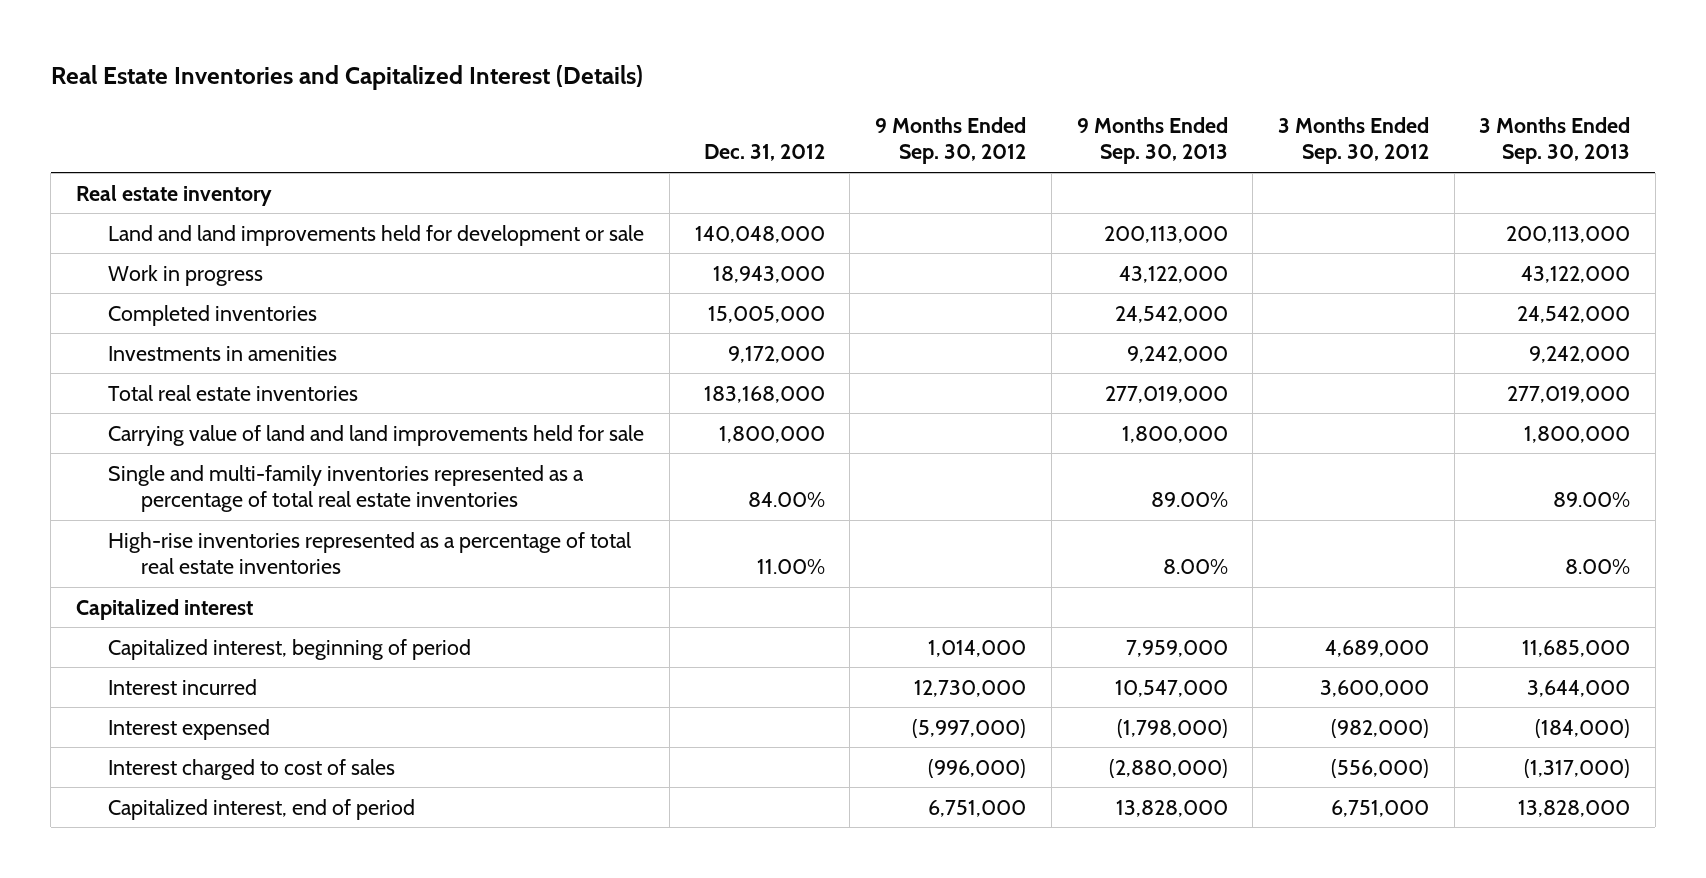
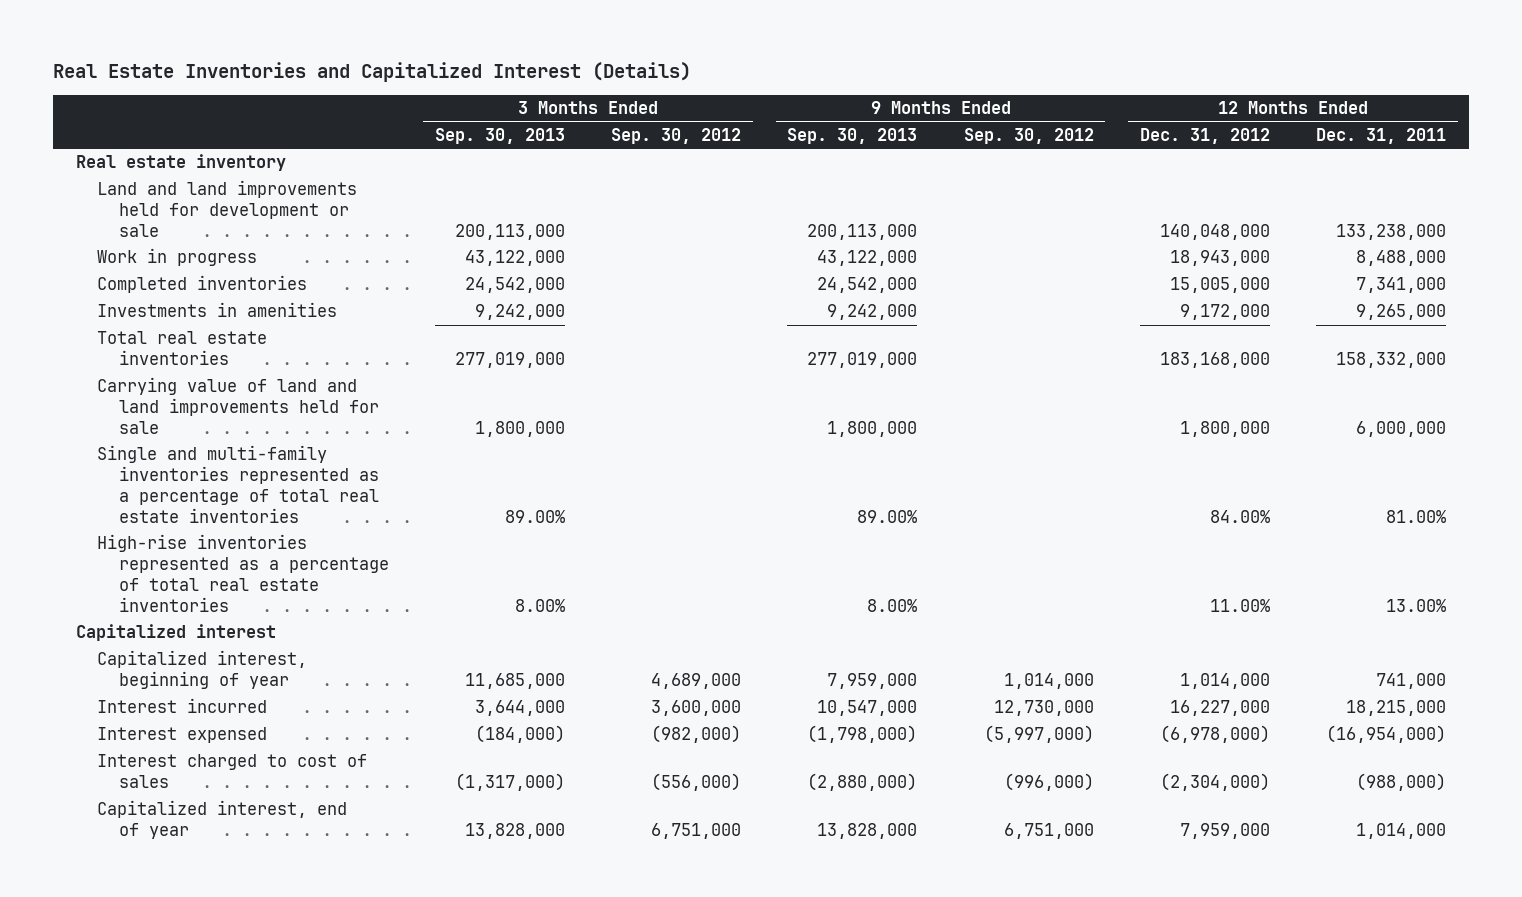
- | Dec. 31, 2012 | 9 Months Ended Sep. 30, 2012 | 9 Months Ended Sep. 30, 2013 | 3 Months Ended Sep. 30, 2012 | 3 Months Ended Sep. 30, 2013
+ | 3 Months Ended Sep. 30, 2013 | 3 Months Ended Sep. 30, 2012 | 9 Months Ended Sep. 30, 2013 | 9 Months Ended Sep. 30, 2012 | 12 Months Ended Dec. 31, 2012 | 12 Months Ended Dec. 31, 2011
- Capitalized interest, beginning of period | | 1,014,000 | 7,959,000 | 4,689,000 | 11,685,000
+ Capitalized interest, beginning of year | 11,685,000 | 4,689,000 | 7,959,000 | 1,014,000 | 1,014,000 | 741,000
- Capitalized interest, end of period | | 6,751,000 | 13,828,000 | 6,751,000 | 13,828,000
+ Capitalized interest, end of year | 13,828,000 | 6,751,000 | 13,828,000 | 6,751,000 | 7,959,000 | 1,014,000

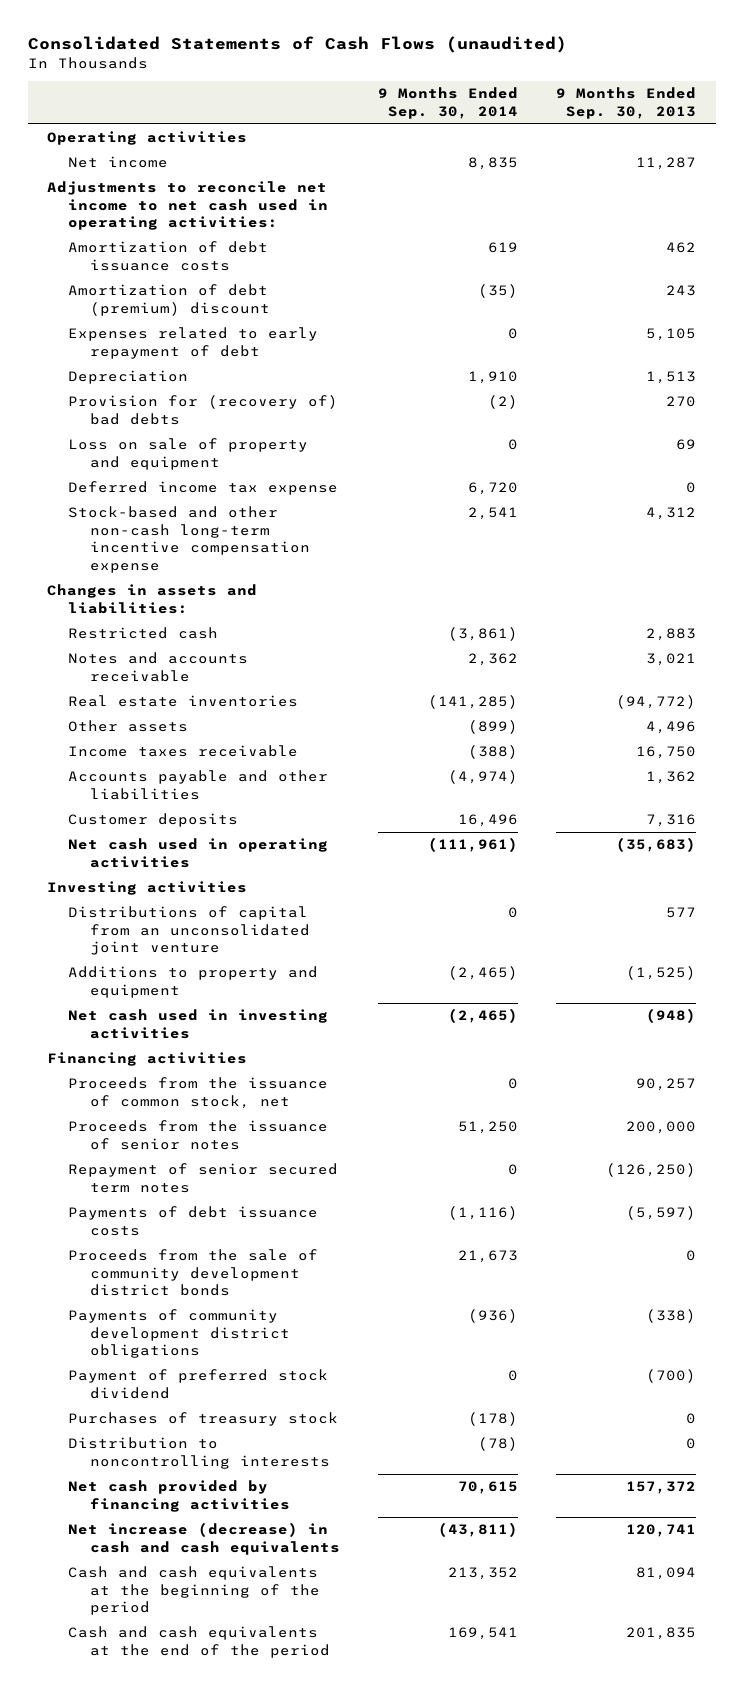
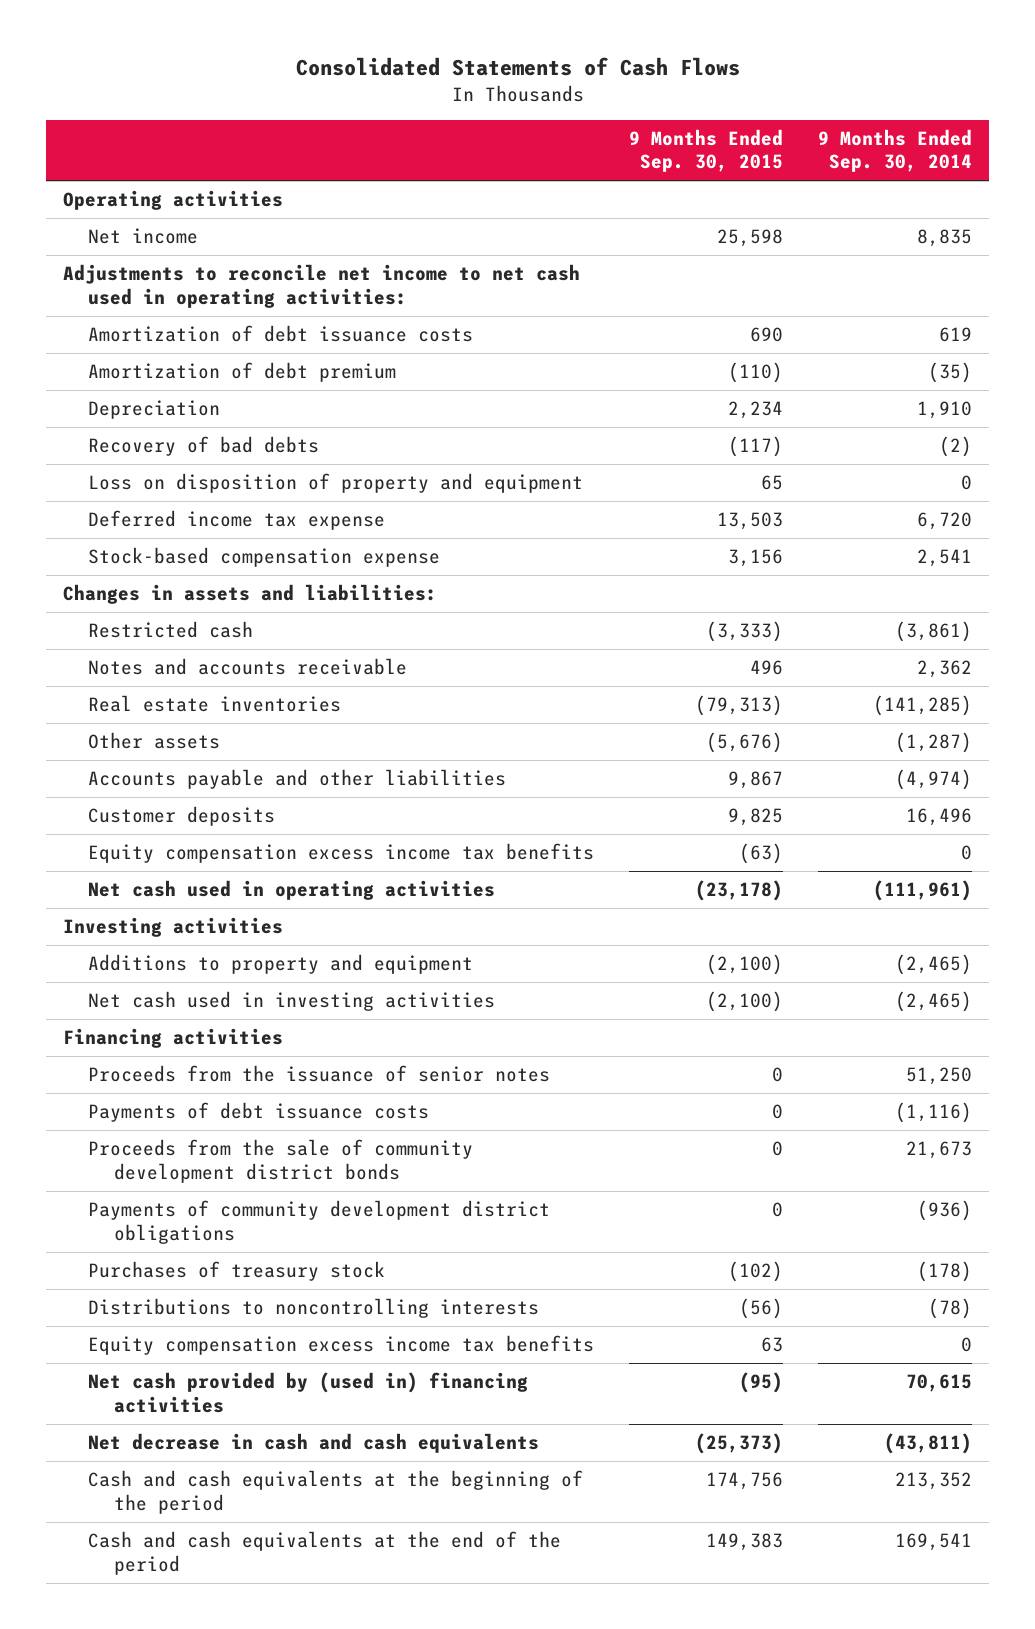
- Consolidated Statements of Cash Flows (unaudited)
+ Consolidated Statements of Cash Flows
- | 9 Months Ended Sep. 30, 2014 | 9 Months Ended Sep. 30, 2013
+ | 9 Months Ended Sep. 30, 2015 | 9 Months Ended Sep. 30, 2014
- Amortization of debt (premium) discount | (35) | 243
- Expenses related to early repayment of debt | 0 | 5,105
+ Amortization of debt premium | (110) | (35)
- Provision for (recovery of) bad debts | (2) | 270
- Loss on sale of property and equipment | 0 | 69
+ Recovery of bad debts | (117) | (2)
+ Loss on disposition of property and equipment | 65 | 0
- Stock-based and other non-cash long-term incentive compensation expense | 2,541 | 4,312
+ Stock-based compensation expense | 3,156 | 2,541
- Other assets | (899) | 4,496
- Income taxes receivable | (388) | 16,750
+ Other assets | (5,676) | (1,287)
+ Equity compensation excess income tax benefits | (63) | 0
- Distributions of capital from an unconsolidated joint venture | 0 | 577
- Proceeds from the issuance of common stock, net | 0 | 90,257
- Repayment of senior secured term notes | 0 | (126,250)
- Payment of preferred stock dividend | 0 | (700)
- Distribution to noncontrolling interests | (78) | 0
- Net cash provided by financing activities | 70,615 | 157,372
- Net increase (decrease) in cash and cash equivalents | (43,811) | 120,741
+ Distributions to noncontrolling interests | (56) | (78)
+ Equity compensation excess income tax benefits | 63 | 0
+ Net cash provided by (used in) financing activities | (95) | 70,615
+ Net decrease in cash and cash equivalents | (25,373) | (43,811)

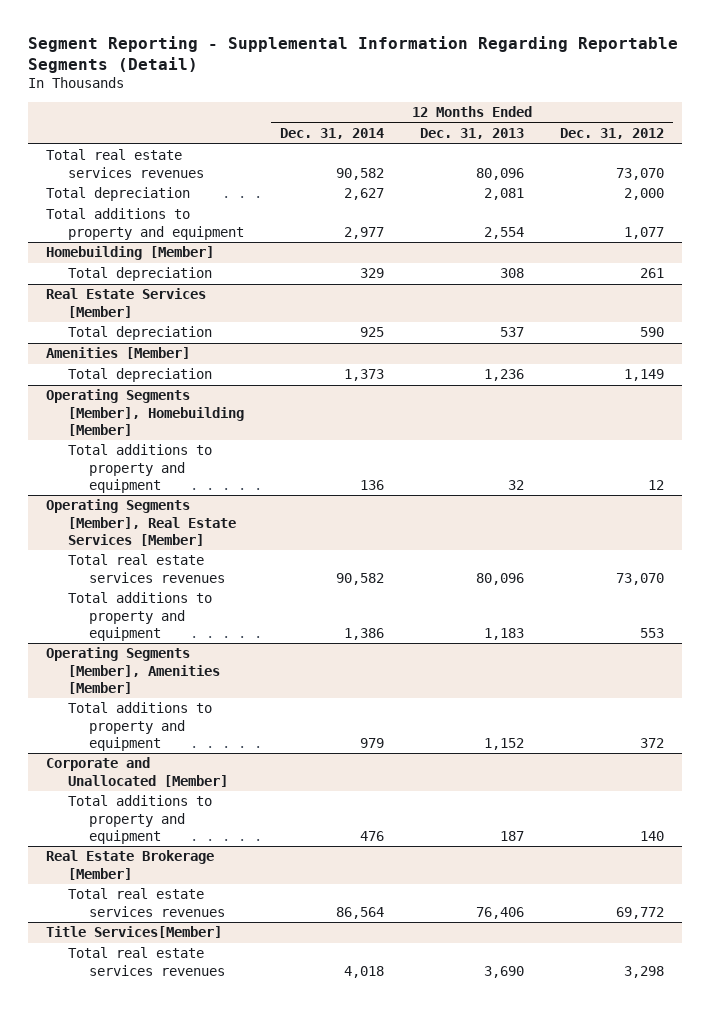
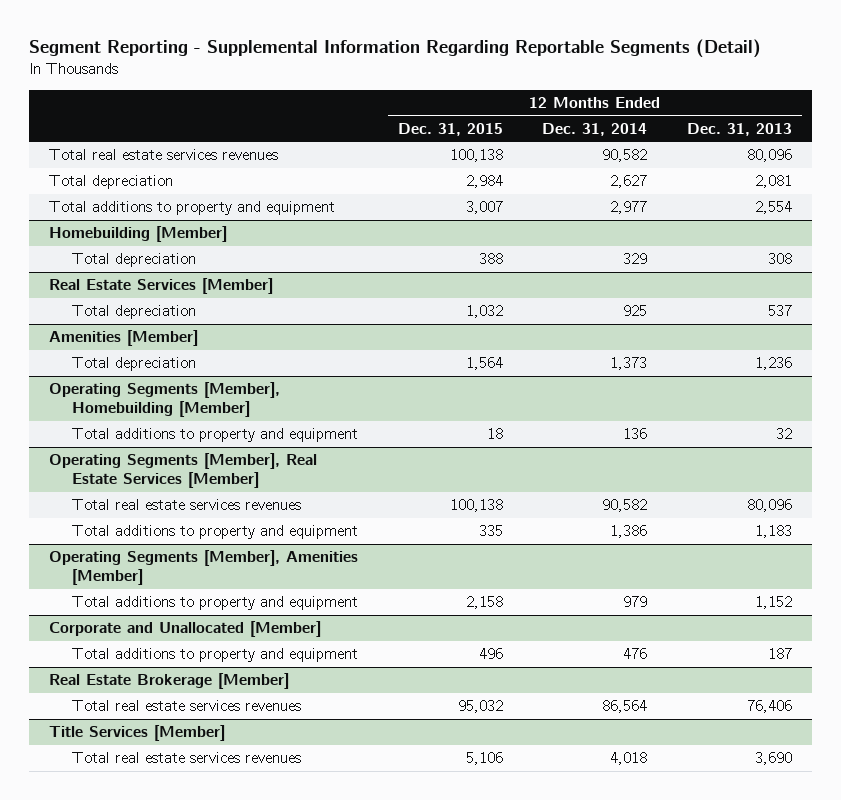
- | 12 Months Ended Dec. 31, 2014 | 12 Months Ended Dec. 31, 2013 | 12 Months Ended Dec. 31, 2012
+ | 12 Months Ended Dec. 31, 2015 | 12 Months Ended Dec. 31, 2014 | 12 Months Ended Dec. 31, 2013
- Title Services[Member]
+ Title Services [Member]

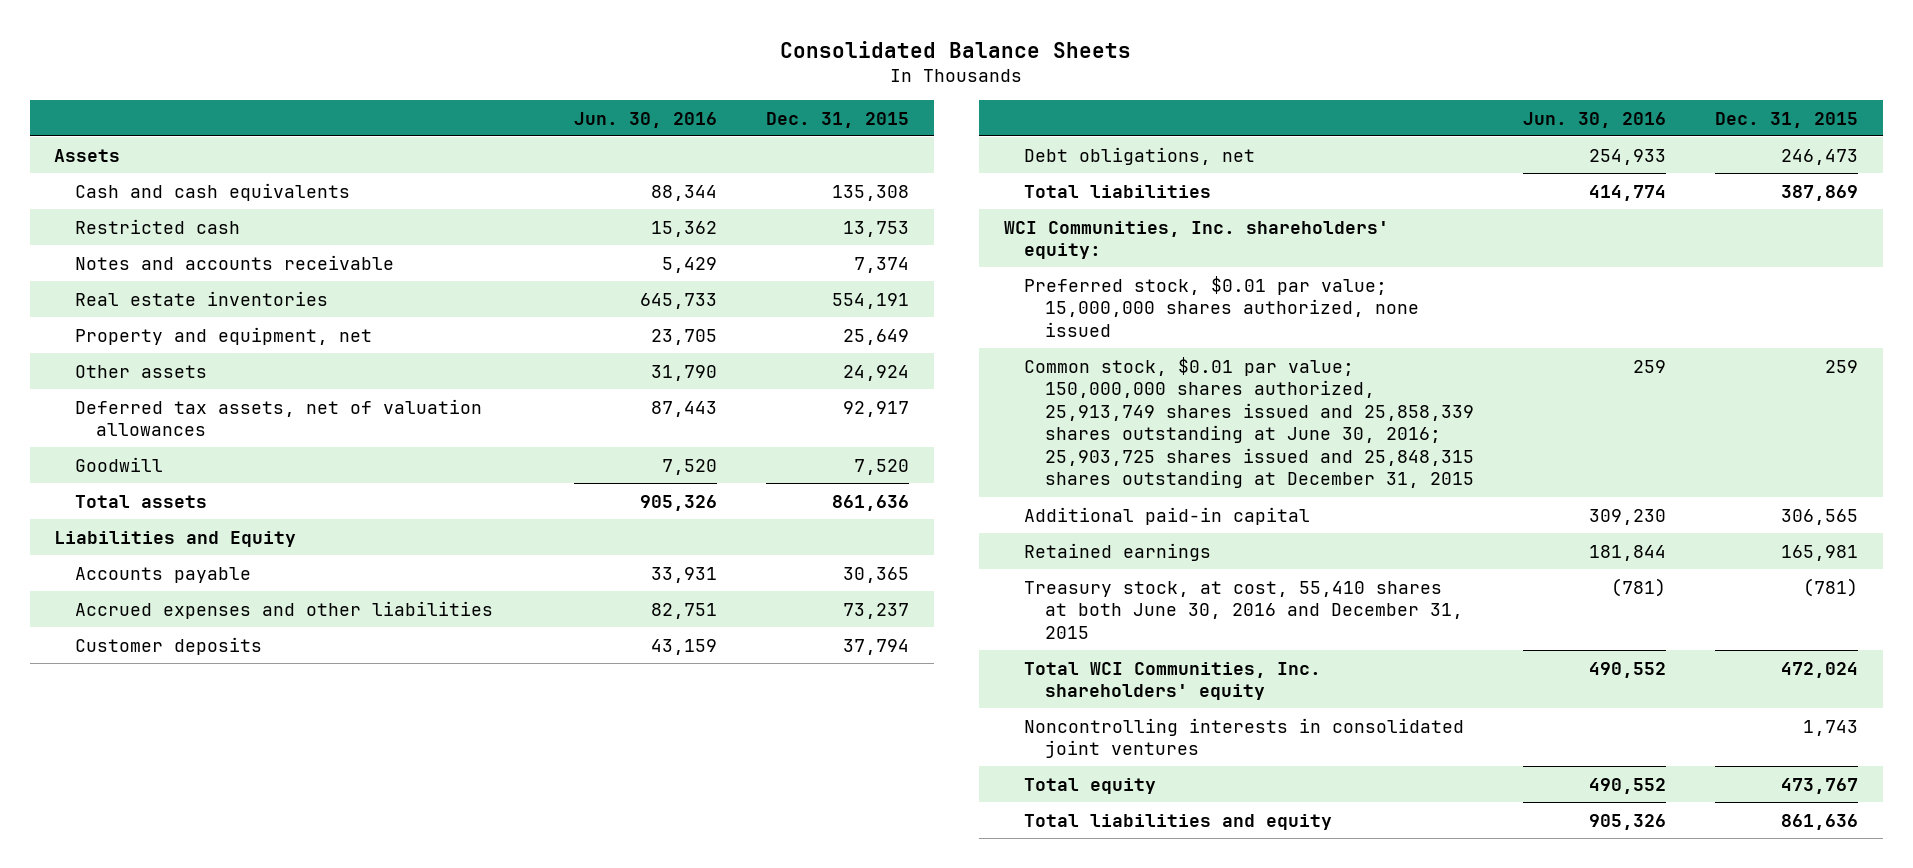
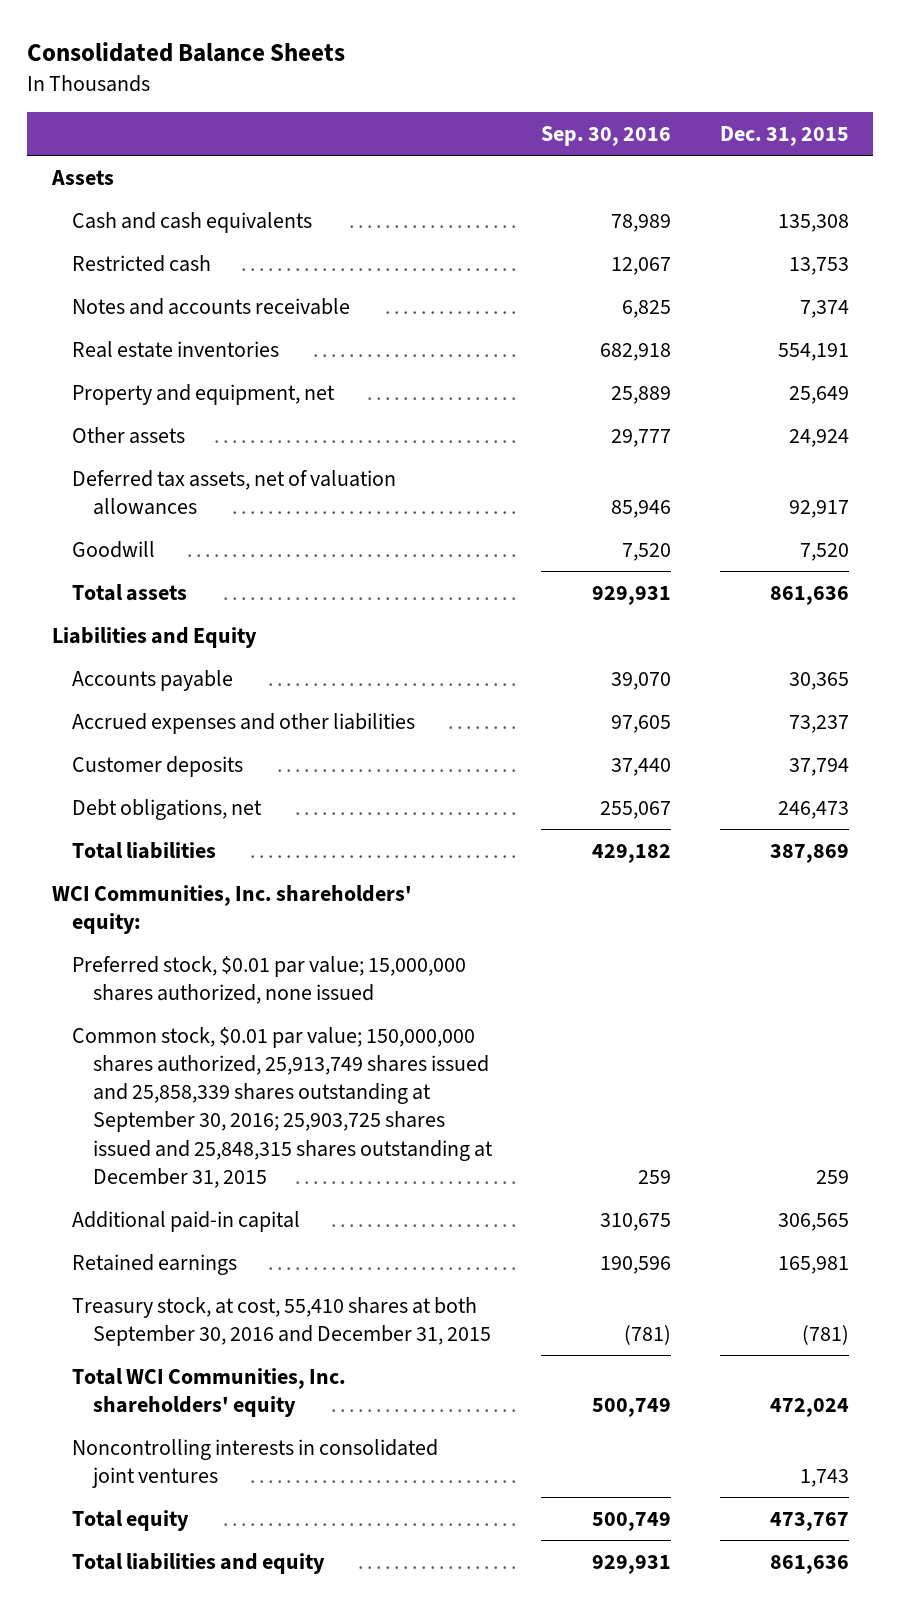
- | Jun. 30, 2016 | Dec. 31, 2015
+ | Sep. 30, 2016 | Dec. 31, 2015
- Common stock, $0.01 par value; 150,000,000 shares authorized, 25,913,749 shares issued and 25,858,339 shares outstanding at June 30, 2016; 25,903,725 shares issued and 25,848,315 shares outstanding at December 31, 2015 | 259 | 259
+ Common stock, $0.01 par value; 150,000,000 shares authorized, 25,913,749 shares issued and 25,858,339 shares outstanding at September 30, 2016; 25,903,725 shares issued and 25,848,315 shares outstanding at December 31, 2015 | 259 | 259
- Treasury stock, at cost, 55,410 shares at both June 30, 2016 and December 31, 2015 | (781) | (781)
+ Treasury stock, at cost, 55,410 shares at both September 30, 2016 and December 31, 2015 | (781) | (781)

